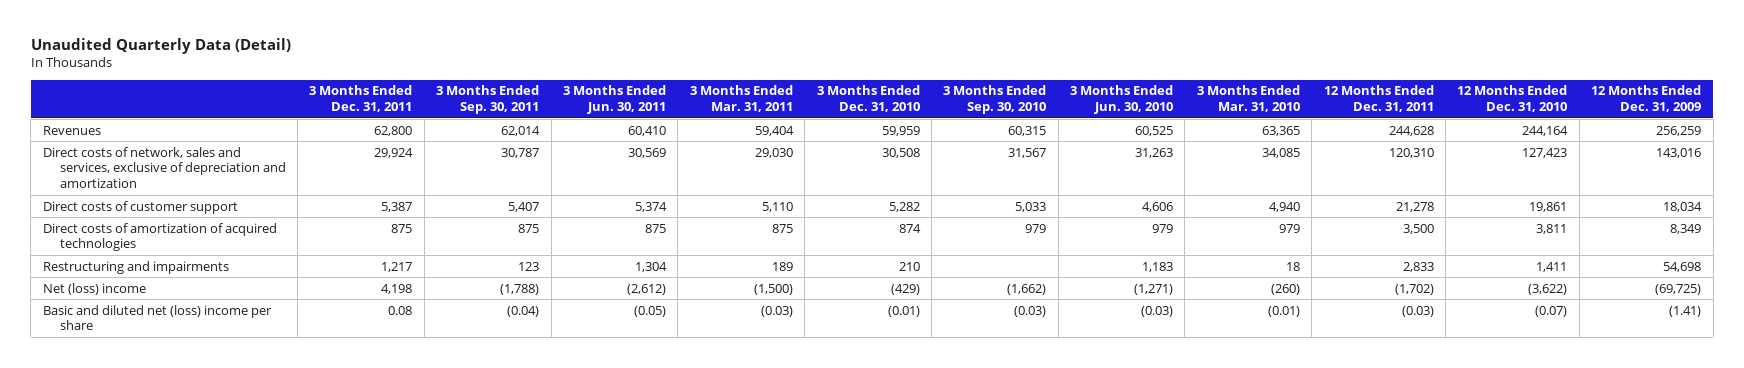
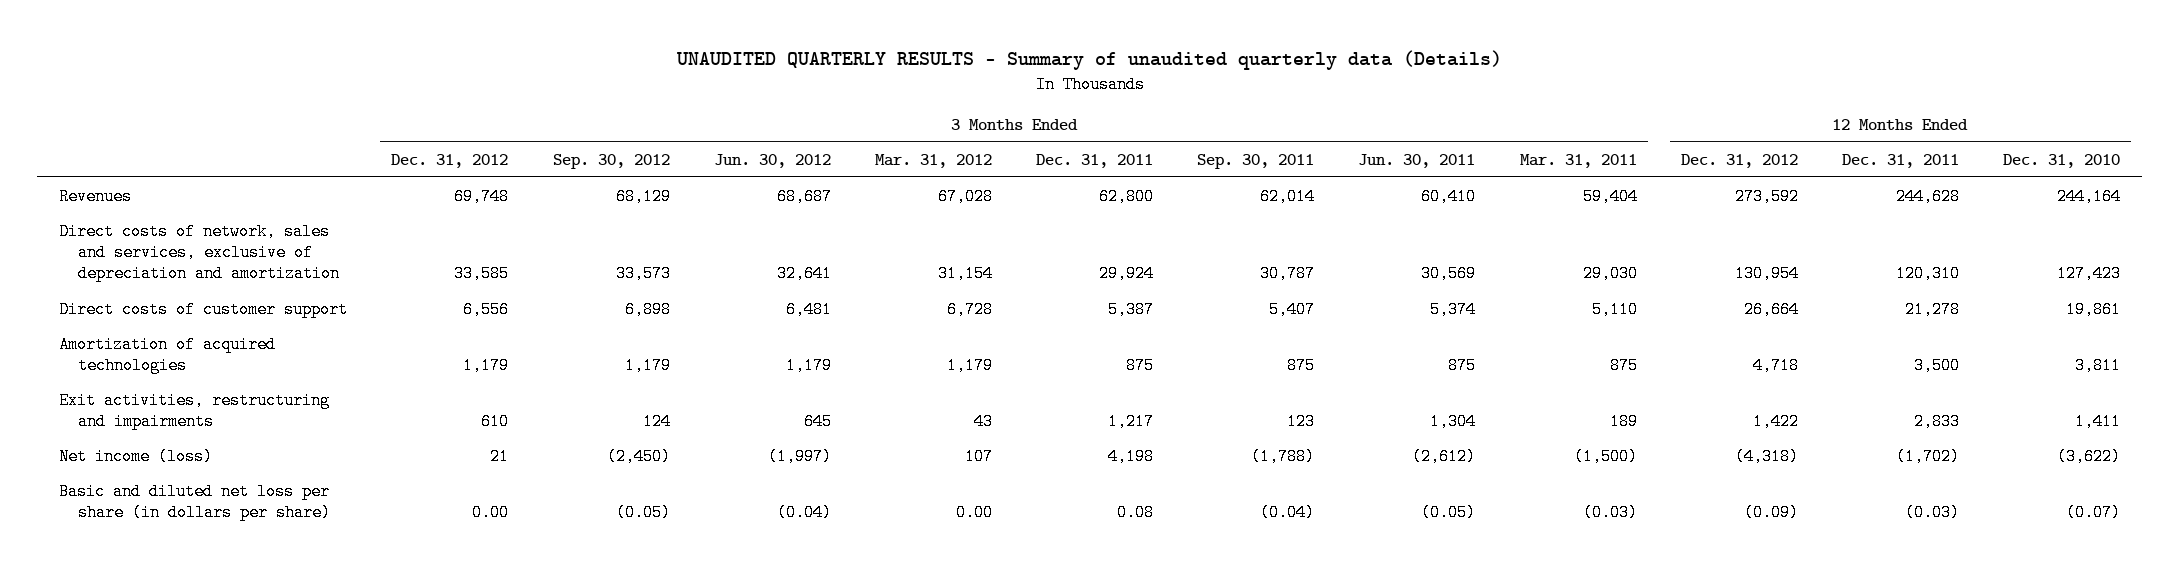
- Unaudited Quarterly Data (Detail)
+ UNAUDITED QUARTERLY RESULTS - Summary of unaudited quarterly data (Details)
- | 3 Months Ended Dec. 31, 2011 | 3 Months Ended Sep. 30, 2011 | 3 Months Ended Jun. 30, 2011 | 3 Months Ended Mar. 31, 2011 | 3 Months Ended Dec. 31, 2010 | 3 Months Ended Sep. 30, 2010 | 3 Months Ended Jun. 30, 2010 | 3 Months Ended Mar. 31, 2010 | 12 Months Ended Dec. 31, 2011 | 12 Months Ended Dec. 31, 2010 | 12 Months Ended Dec. 31, 2009
+ | 3 Months Ended Dec. 31, 2012 | 3 Months Ended Sep. 30, 2012 | 3 Months Ended Jun. 30, 2012 | 3 Months Ended Mar. 31, 2012 | 3 Months Ended Dec. 31, 2011 | 3 Months Ended Sep. 30, 2011 | 3 Months Ended Jun. 30, 2011 | 3 Months Ended Mar. 31, 2011 | 12 Months Ended Dec. 31, 2012 | 12 Months Ended Dec. 31, 2011 | 12 Months Ended Dec. 31, 2010
- Direct costs of amortization of acquired technologies | 875 | 875 | 875 | 875 | 874 | 979 | 979 | 979 | 3,500 | 3,811 | 8,349
- Restructuring and impairments | 1,217 | 123 | 1,304 | 189 | 210 | | 1,183 | 18 | 2,833 | 1,411 | 54,698
- Net (loss) income | 4,198 | (1,788) | (2,612) | (1,500) | (429) | (1,662) | (1,271) | (260) | (1,702) | (3,622) | (69,725)
- Basic and diluted net (loss) income per share | 0.08 | (0.04) | (0.05) | (0.03) | (0.01) | (0.03) | (0.03) | (0.01) | (0.03) | (0.07) | (1.41)
+ Amortization of acquired technologies | 1,179 | 1,179 | 1,179 | 1,179 | 875 | 875 | 875 | 875 | 4,718 | 3,500 | 3,811
+ Exit activities, restructuring and impairments | 610 | 124 | 645 | 43 | 1,217 | 123 | 1,304 | 189 | 1,422 | 2,833 | 1,411
+ Net income (loss) | 21 | (2,450) | (1,997) | 107 | 4,198 | (1,788) | (2,612) | (1,500) | (4,318) | (1,702) | (3,622)
+ Basic and diluted net loss per share (in dollars per share) | 0.00 | (0.05) | (0.04) | 0.00 | 0.08 | (0.04) | (0.05) | (0.03) | (0.09) | (0.03) | (0.07)

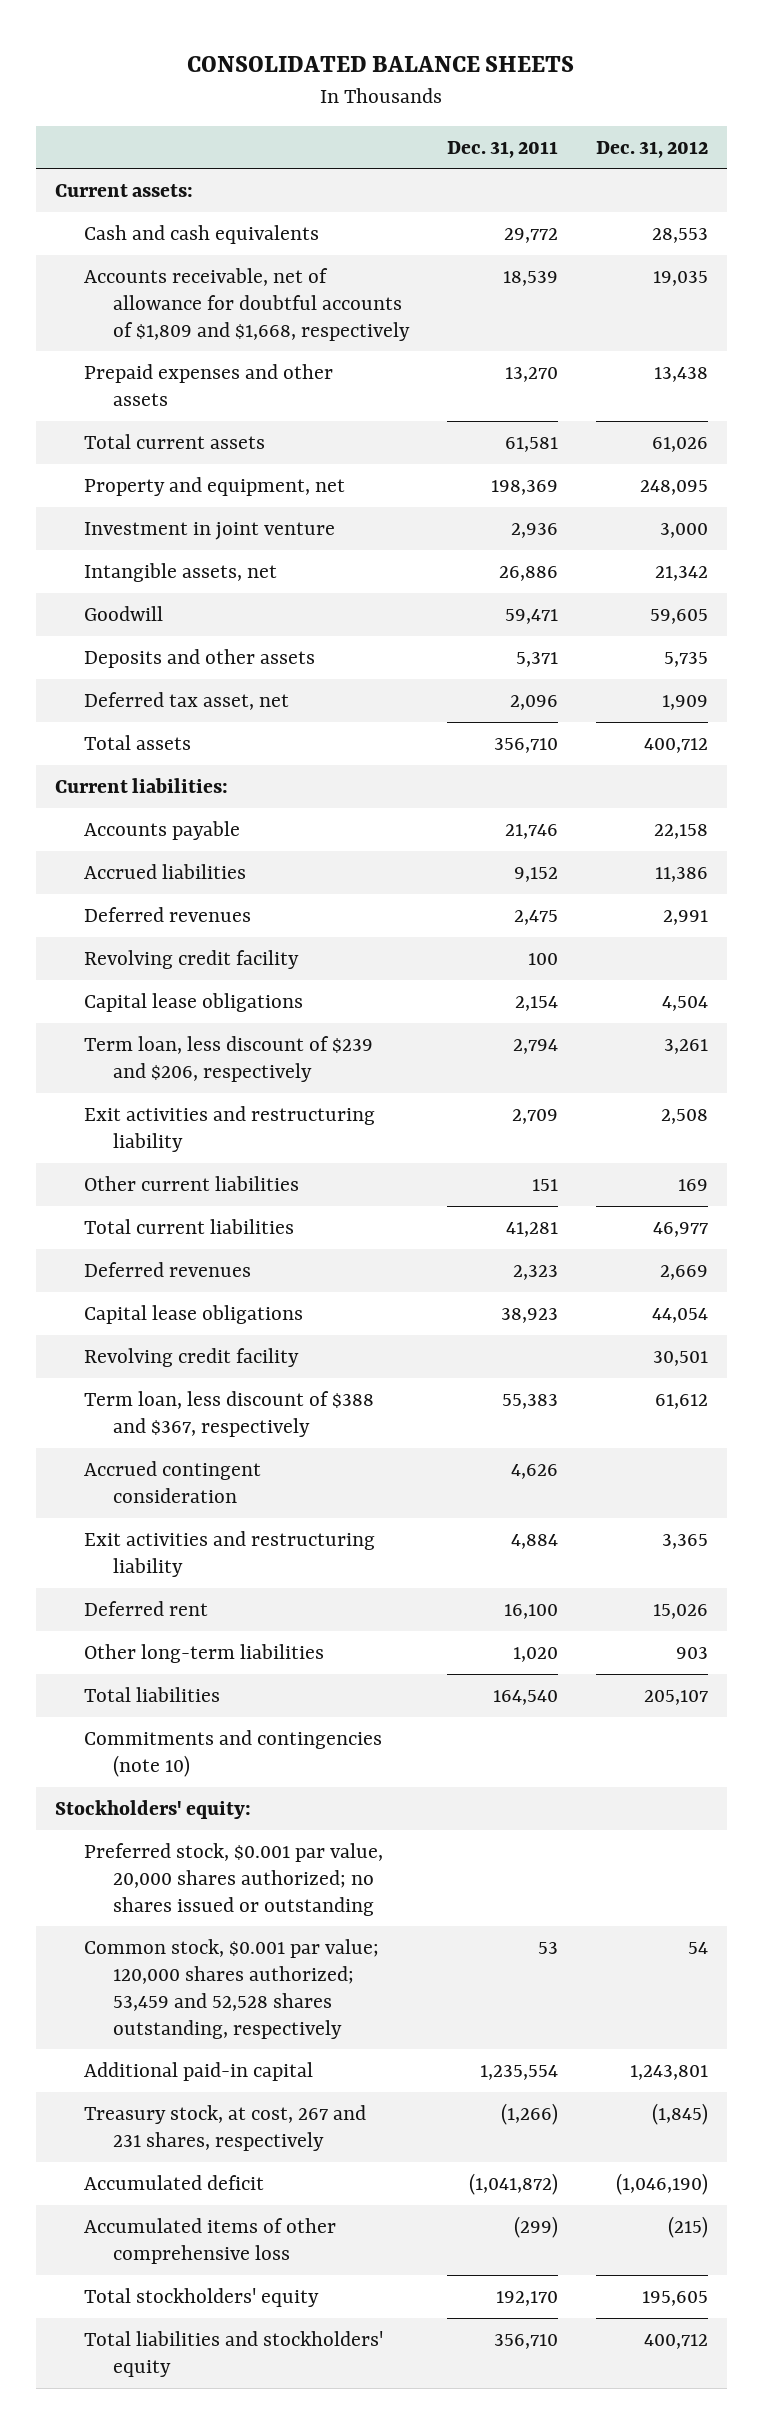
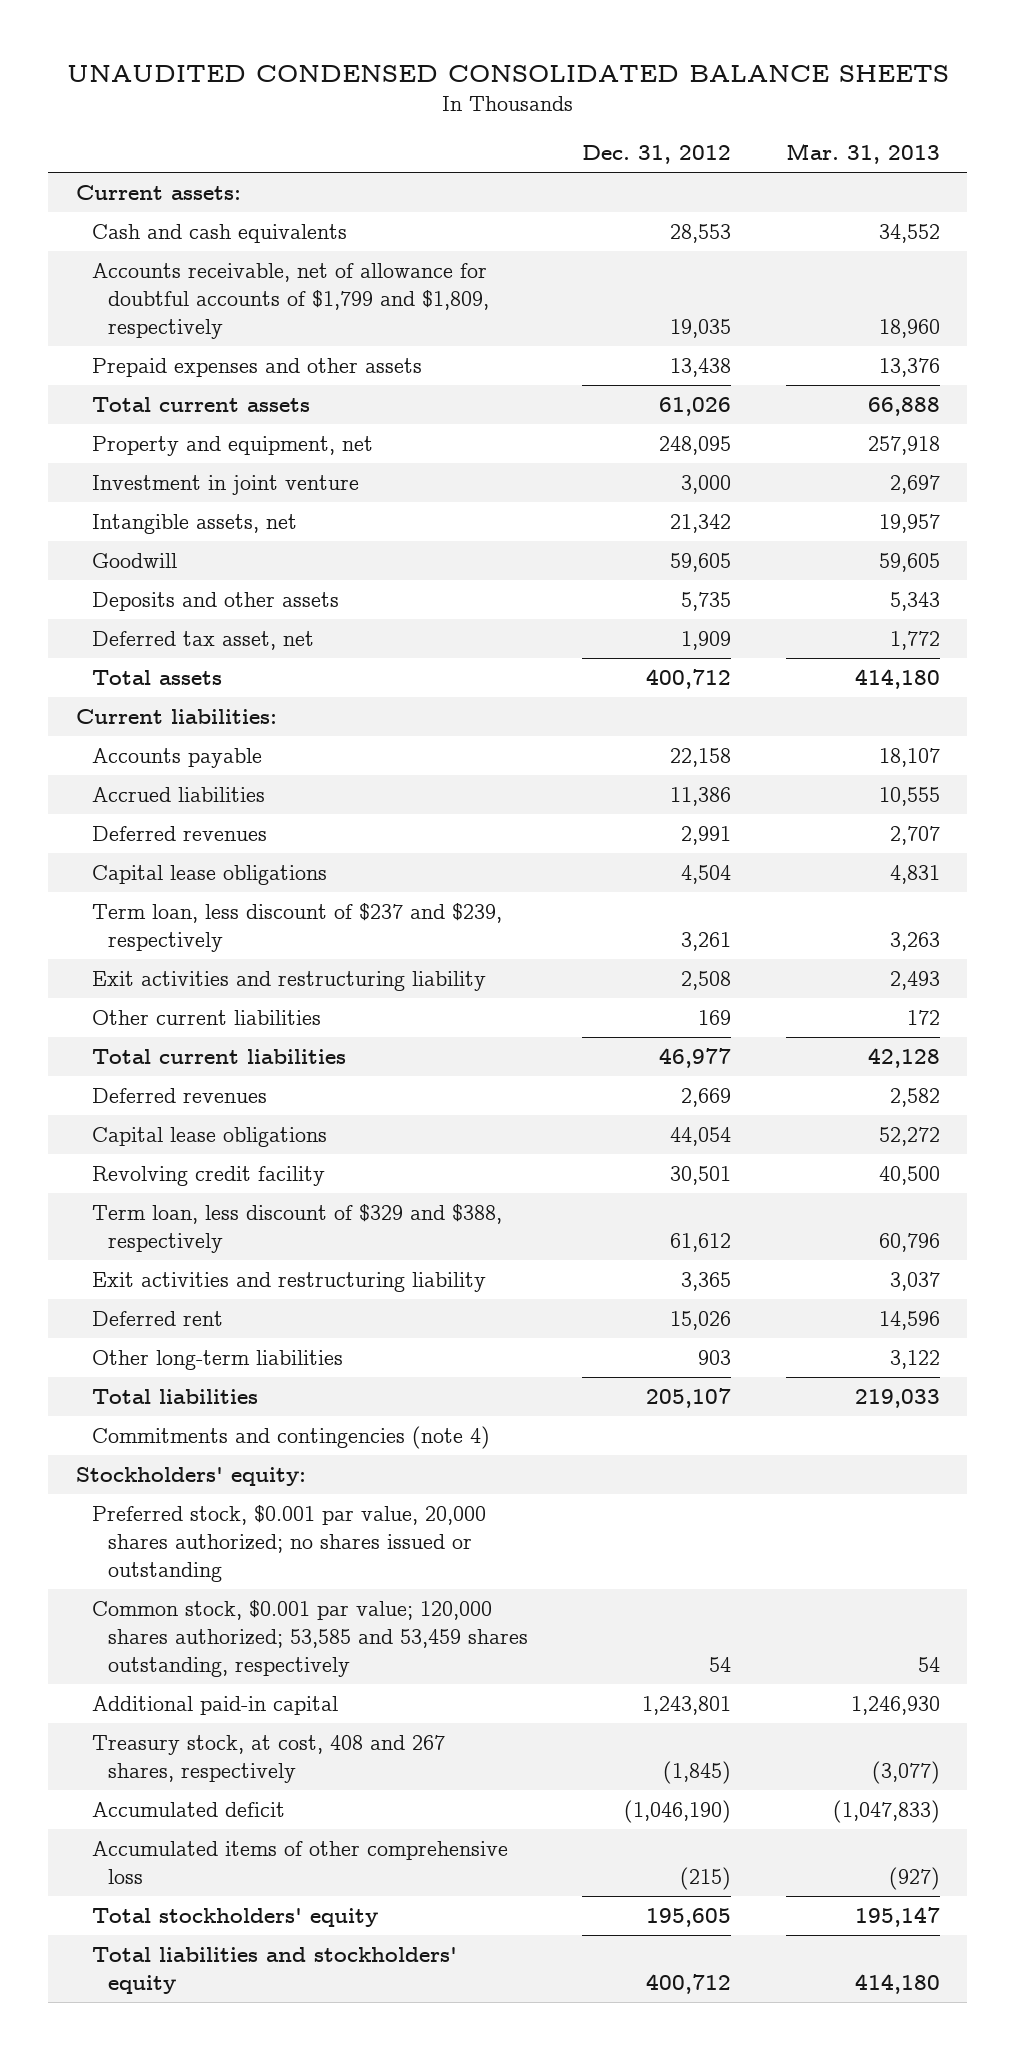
- CONSOLIDATED BALANCE SHEETS
+ UNAUDITED CONDENSED CONSOLIDATED BALANCE SHEETS
- | Dec. 31, 2011 | Dec. 31, 2012
+ | Dec. 31, 2012 | Mar. 31, 2013
- Accounts receivable, net of allowance for doubtful accounts of $1,809 and $1,668, respectively | 18,539 | 19,035
+ Accounts receivable, net of allowance for doubtful accounts of $1,799 and $1,809, respectively | 19,035 | 18,960
- Revolving credit facility | 100 |
- Term loan, less discount of $239 and $206, respectively | 2,794 | 3,261
+ Term loan, less discount of $237 and $239, respectively | 3,261 | 3,263
- Term loan, less discount of $388 and $367, respectively | 55,383 | 61,612
- Accrued contingent consideration | 4,626 |
+ Term loan, less discount of $329 and $388, respectively | 61,612 | 60,796
- Commitments and contingencies (note 10)
+ Commitments and contingencies (note 4)
- Common stock, $0.001 par value; 120,000 shares authorized; 53,459 and 52,528 shares outstanding, respectively | 53 | 54
+ Common stock, $0.001 par value; 120,000 shares authorized; 53,585 and 53,459 shares outstanding, respectively | 54 | 54
- Treasury stock, at cost, 267 and 231 shares, respectively | (1,266) | (1,845)
+ Treasury stock, at cost, 408 and 267 shares, respectively | (1,845) | (3,077)

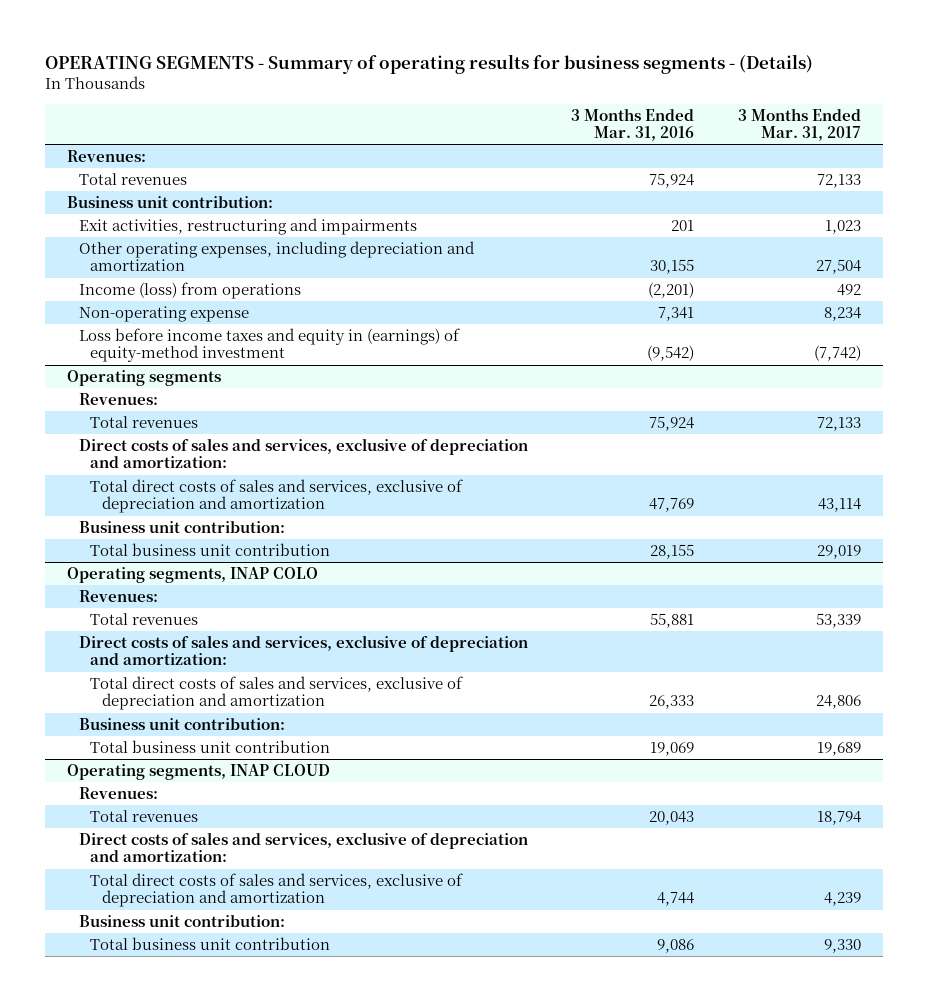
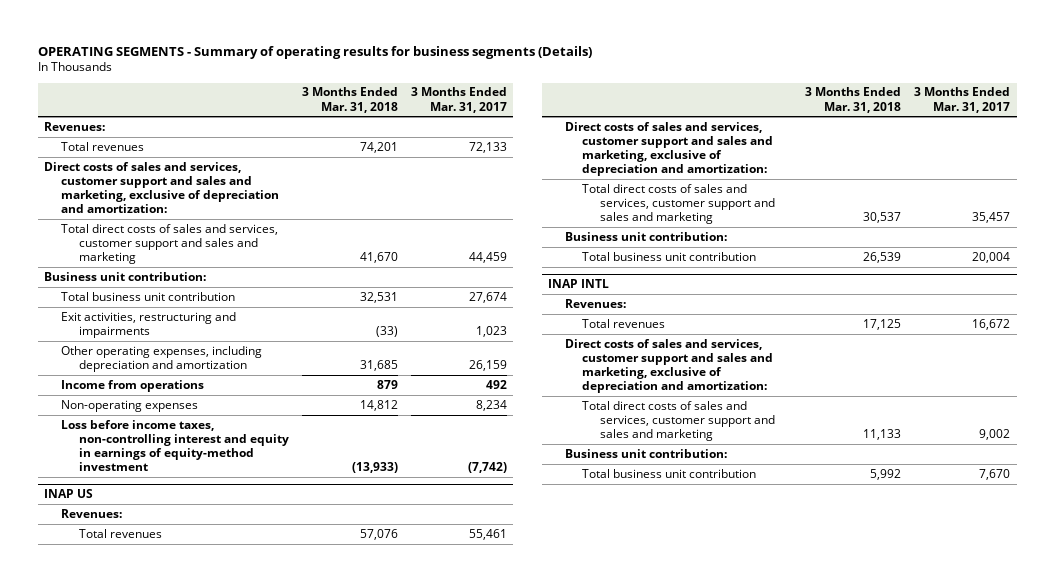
- OPERATING SEGMENTS - Summary of operating results for business segments - (Details)
+ OPERATING SEGMENTS - Summary of operating results for business segments (Details)
- | 3 Months Ended Mar. 31, 2016 | 3 Months Ended Mar. 31, 2017
+ | 3 Months Ended Mar. 31, 2018 | 3 Months Ended Mar. 31, 2017
+ Direct costs of sales and services, customer support and sales and marketing, exclusive of depreciation and amortization:
+ Total direct costs of sales and services, customer support and sales and marketing | 41,670 | 44,459
+ Total business unit contribution | 32,531 | 27,674
- Other operating expenses, including depreciation and amortization | 30,155 | 27,504
- Income (loss) from operations | (2,201) | 492
- Non-operating expense | 7,341 | 8,234
- Loss before income taxes and equity in (earnings) of equity-method investment | (9,542) | (7,742)
- Operating segments
- Revenues:
- Total revenues | 75,924 | 72,133
- Direct costs of sales and services, exclusive of depreciation and amortization:
- Total direct costs of sales and services, exclusive of depreciation and amortization | 47,769 | 43,114
- Business unit contribution:
- Total business unit contribution | 28,155 | 29,019
- Operating segments, INAP COLO
+ Other operating expenses, including depreciation and amortization | 31,685 | 26,159
+ Income from operations | 879 | 492
+ Non-operating expenses | 14,812 | 8,234
+ Loss before income taxes, non-controlling interest and equity in earnings of equity-method investment | (13,933) | (7,742)
+ INAP US
- Total revenues | 55,881 | 53,339
- Direct costs of sales and services, exclusive of depreciation and amortization:
- Total direct costs of sales and services, exclusive of depreciation and amortization | 26,333 | 24,806
+ Total revenues | 57,076 | 55,461
+ Direct costs of sales and services, customer support and sales and marketing, exclusive of depreciation and amortization:
+ Total direct costs of sales and services, customer support and sales and marketing | 30,537 | 35,457
- Total business unit contribution | 19,069 | 19,689
- Operating segments, INAP CLOUD
+ Total business unit contribution | 26,539 | 20,004
+ INAP INTL
- Total revenues | 20,043 | 18,794
- Direct costs of sales and services, exclusive of depreciation and amortization:
- Total direct costs of sales and services, exclusive of depreciation and amortization | 4,744 | 4,239
+ Total revenues | 17,125 | 16,672
+ Direct costs of sales and services, customer support and sales and marketing, exclusive of depreciation and amortization:
+ Total direct costs of sales and services, customer support and sales and marketing | 11,133 | 9,002
- Total business unit contribution | 9,086 | 9,330
+ Total business unit contribution | 5,992 | 7,670

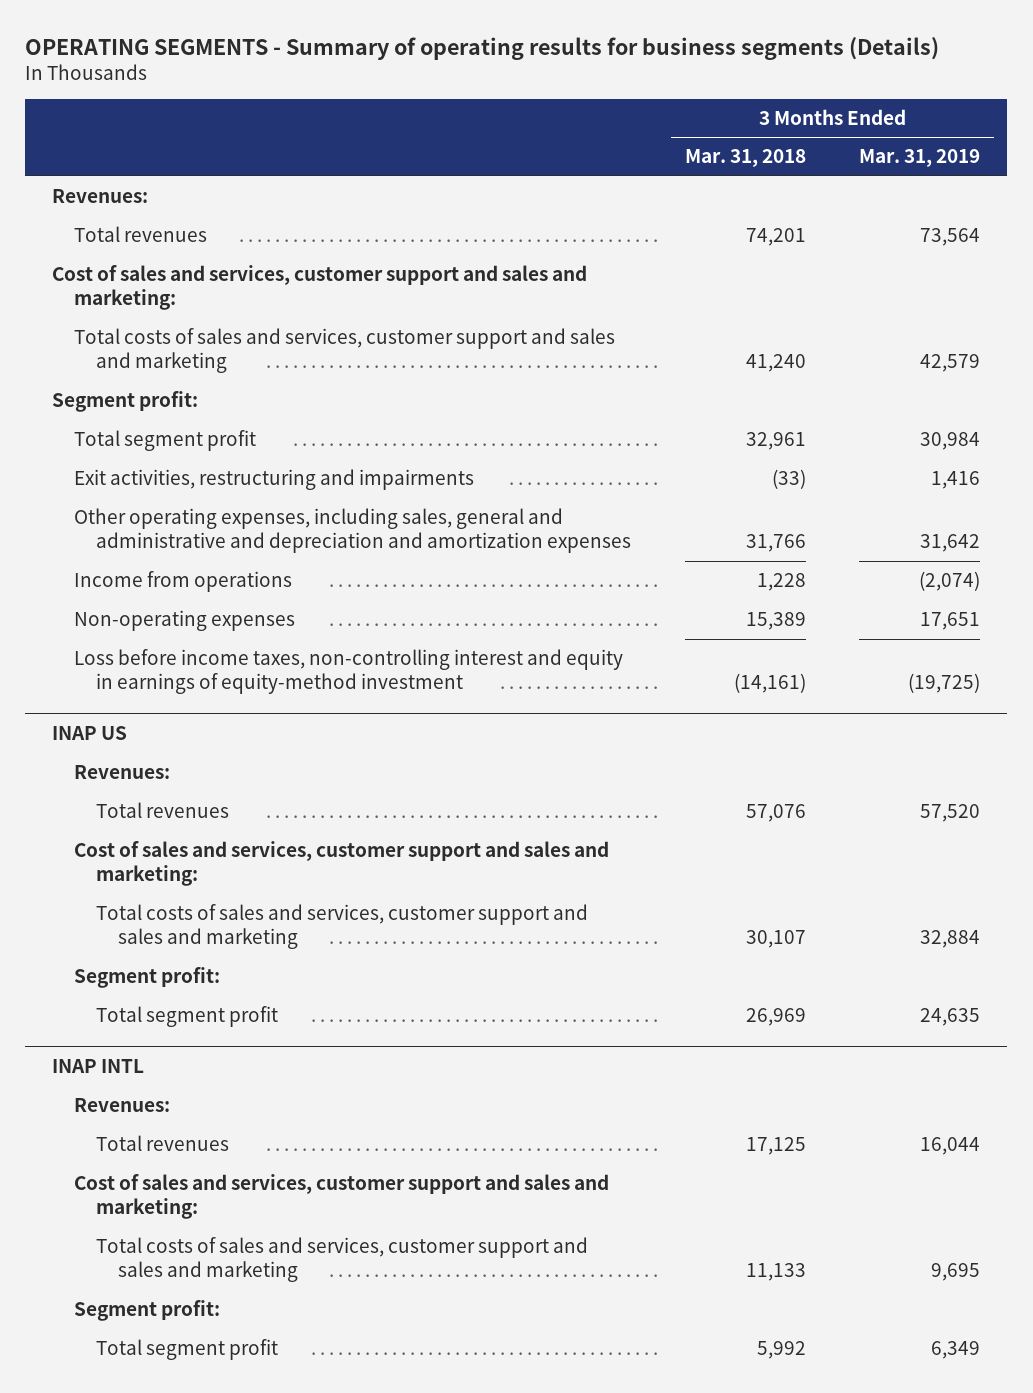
- | 3 Months Ended Mar. 31, 2018 | 3 Months Ended Mar. 31, 2017
+ | 3 Months Ended Mar. 31, 2018 | 3 Months Ended Mar. 31, 2019
- Direct costs of sales and services, customer support and sales and marketing, exclusive of depreciation and amortization:
- Total direct costs of sales and services, customer support and sales and marketing | 41,670 | 44,459
- Business unit contribution:
- Total business unit contribution | 32,531 | 27,674
+ Cost of sales and services, customer support and sales and marketing:
+ Total costs of sales and services, customer support and sales and marketing | 41,240 | 42,579
+ Segment profit:
+ Total segment profit | 32,961 | 30,984
- Other operating expenses, including depreciation and amortization | 31,685 | 26,159
- Income from operations | 879 | 492
- Non-operating expenses | 14,812 | 8,234
- Loss before income taxes, non-controlling interest and equity in earnings of equity-method investment | (13,933) | (7,742)
+ Other operating expenses, including sales, general and administrative and depreciation and amortization expenses | 31,766 | 31,642
+ Income from operations | 1,228 | (2,074)
+ Non-operating expenses | 15,389 | 17,651
+ Loss before income taxes, non-controlling interest and equity in earnings of equity-method investment | (14,161) | (19,725)
@ INAP US
- Direct costs of sales and services, customer support and sales and marketing, exclusive of depreciation and amortization:
- Total direct costs of sales and services, customer support and sales and marketing | 30,537 | 35,457
- Business unit contribution:
- Total business unit contribution | 26,539 | 20,004
+ Cost of sales and services, customer support and sales and marketing:
+ Total costs of sales and services, customer support and sales and marketing | 30,107 | 32,884
+ Segment profit:
+ Total segment profit | 26,969 | 24,635
@ INAP INTL
- Direct costs of sales and services, customer support and sales and marketing, exclusive of depreciation and amortization:
- Total direct costs of sales and services, customer support and sales and marketing | 11,133 | 9,002
- Business unit contribution:
- Total business unit contribution | 5,992 | 7,670
+ Cost of sales and services, customer support and sales and marketing:
+ Total costs of sales and services, customer support and sales and marketing | 11,133 | 9,695
+ Segment profit:
+ Total segment profit | 5,992 | 6,349

